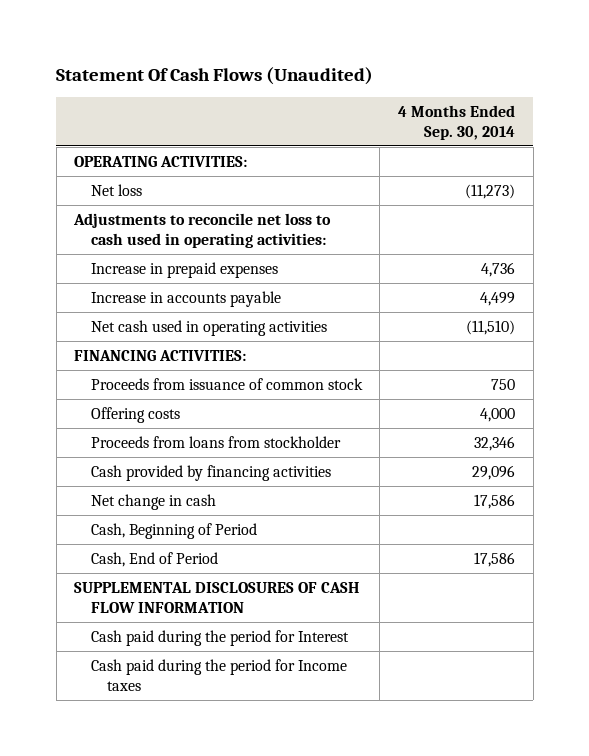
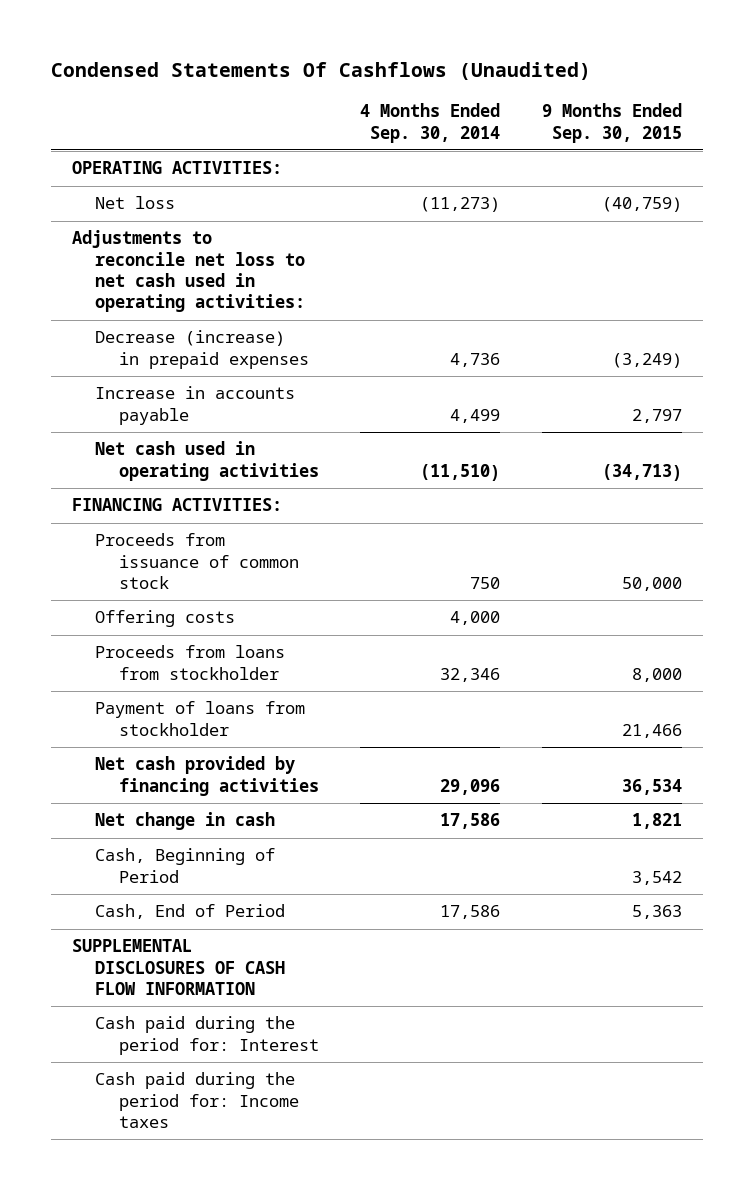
- Statement Of Cash Flows (Unaudited)
+ Condensed Statements Of Cashflows (Unaudited)
- | 4 Months Ended Sep. 30, 2014
+ | 4 Months Ended Sep. 30, 2014 | 9 Months Ended Sep. 30, 2015
- Adjustments to reconcile net loss to cash used in operating activities:
- Increase in prepaid expenses | 4,736
+ Adjustments to reconcile net loss to net cash used in operating activities:
+ Decrease (increase) in prepaid expenses | 4,736 | (3,249)
- Cash provided by financing activities | 29,096
+ Payment of loans from stockholder | | 21,466
+ Net cash provided by financing activities | 29,096 | 36,534
- Cash paid during the period for Interest
- Cash paid during the period for Income taxes
+ Cash paid during the period for: Interest
+ Cash paid during the period for: Income taxes

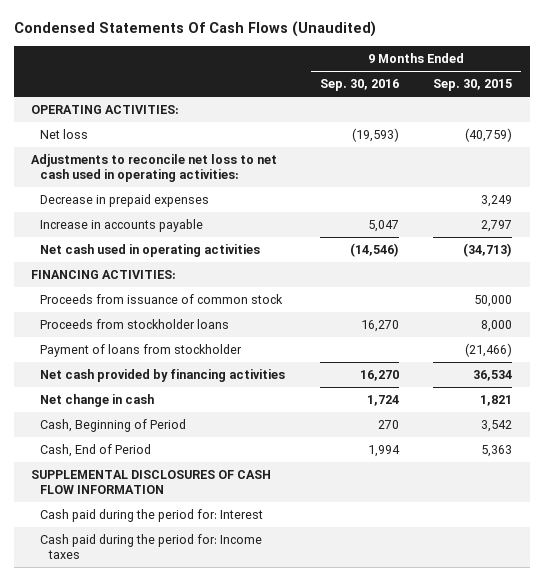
- Condensed Statements Of Cashflows (Unaudited)
+ Condensed Statements Of Cash Flows (Unaudited)
- | 4 Months Ended Sep. 30, 2014 | 9 Months Ended Sep. 30, 2015
+ | 9 Months Ended Sep. 30, 2016 | 9 Months Ended Sep. 30, 2015
- Decrease (increase) in prepaid expenses | 4,736 | (3,249)
+ Decrease in prepaid expenses | | 3,249
- Offering costs | 4,000 |
- Proceeds from loans from stockholder | 32,346 | 8,000
- Payment of loans from stockholder | | 21,466
+ Proceeds from stockholder loans | 16,270 | 8,000
+ Payment of loans from stockholder | | (21,466)

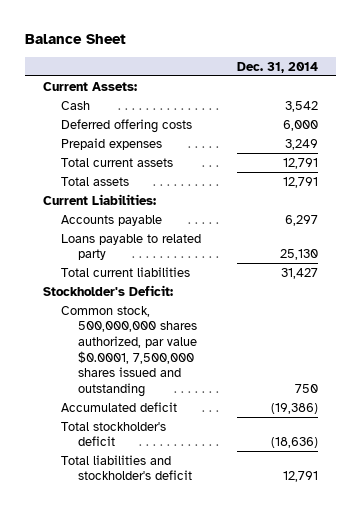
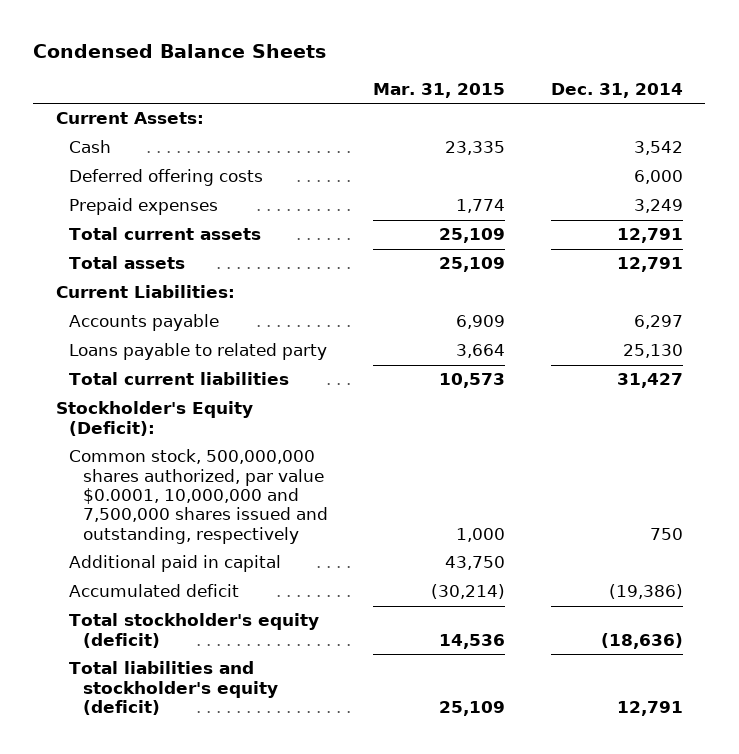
- Balance Sheet
+ Condensed Balance Sheets
- | Dec. 31, 2014
+ | Mar. 31, 2015 | Dec. 31, 2014
- Stockholder's Deficit:
- Common stock, 500,000,000 shares authorized, par value $0.0001, 7,500,000 shares issued and outstanding | 750
+ Stockholder's Equity (Deficit):
+ Common stock, 500,000,000 shares authorized, par value $0.0001, 10,000,000 and 7,500,000 shares issued and outstanding, respectively | 1,000 | 750
+ Additional paid in capital | 43,750 |
- Total stockholder's deficit | (18,636)
- Total liabilities and stockholder's deficit | 12,791
+ Total stockholder's equity (deficit) | 14,536 | (18,636)
+ Total liabilities and stockholder's equity (deficit) | 25,109 | 12,791

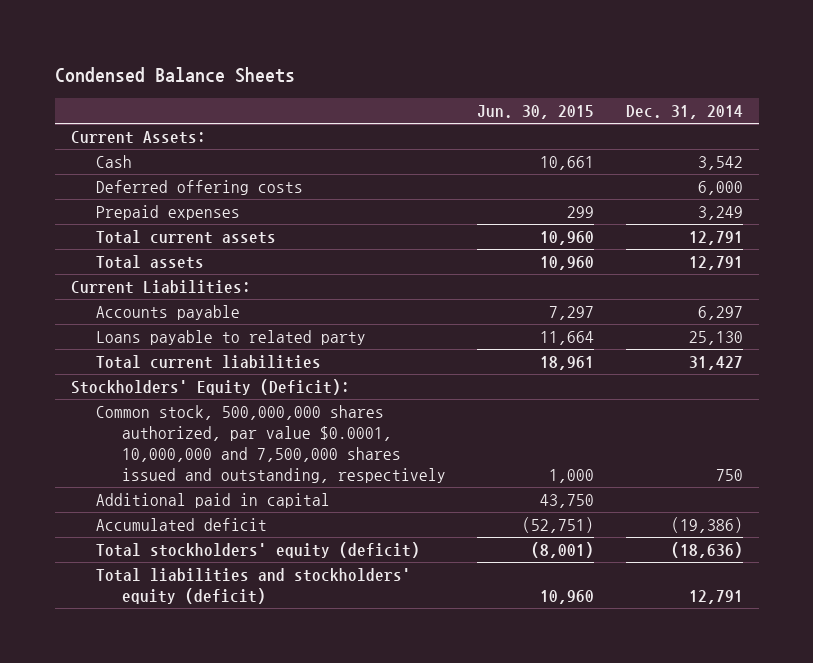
- | Mar. 31, 2015 | Dec. 31, 2014
+ | Jun. 30, 2015 | Dec. 31, 2014
- Stockholder's Equity (Deficit):
+ Stockholders' Equity (Deficit):
- Total stockholder's equity (deficit) | 14,536 | (18,636)
- Total liabilities and stockholder's equity (deficit) | 25,109 | 12,791
+ Total stockholders' equity (deficit) | (8,001) | (18,636)
+ Total liabilities and stockholders' equity (deficit) | 10,960 | 12,791

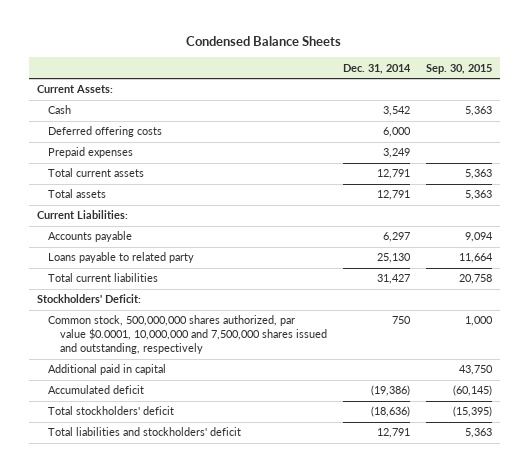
- | Jun. 30, 2015 | Dec. 31, 2014
+ | Dec. 31, 2014 | Sep. 30, 2015
- Stockholders' Equity (Deficit):
+ Stockholders' Deficit:
- Total stockholders' equity (deficit) | (8,001) | (18,636)
- Total liabilities and stockholders' equity (deficit) | 10,960 | 12,791
+ Total stockholders' deficit | (18,636) | (15,395)
+ Total liabilities and stockholders' deficit | 12,791 | 5,363

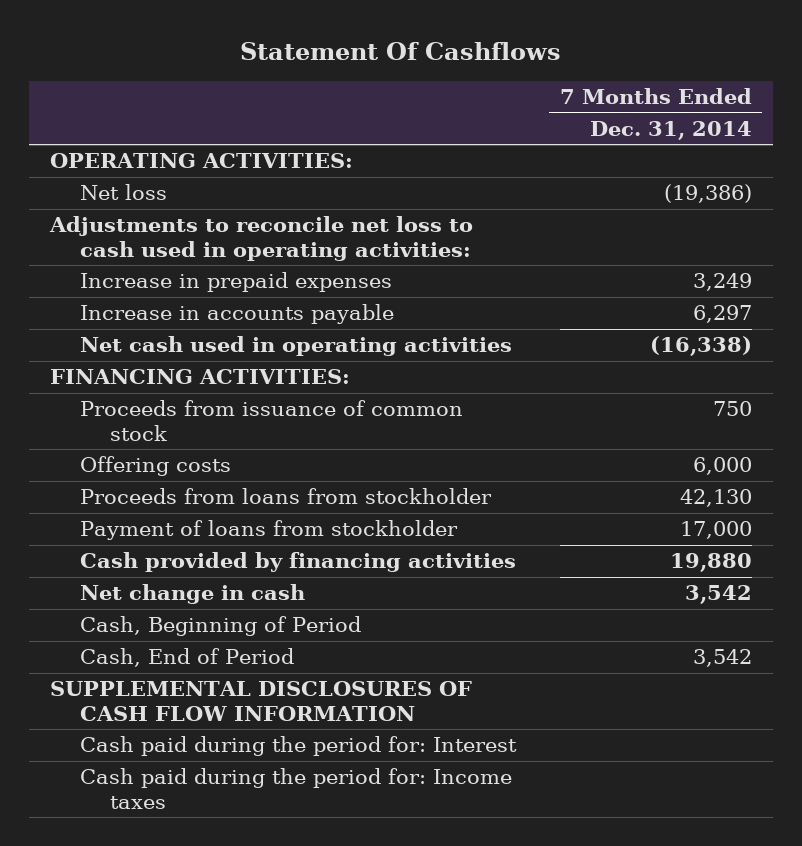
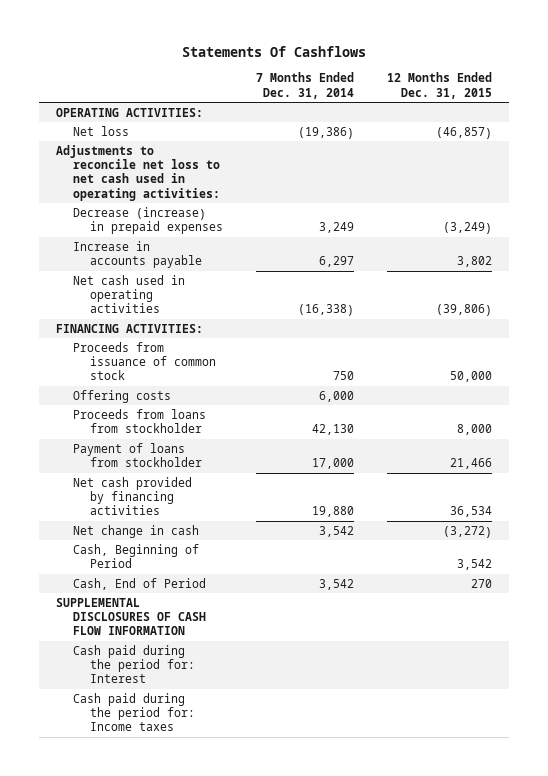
- Statement Of Cashflows
+ Statements Of Cashflows
- | 7 Months Ended Dec. 31, 2014
+ | 7 Months Ended Dec. 31, 2014 | 12 Months Ended Dec. 31, 2015
- Adjustments to reconcile net loss to cash used in operating activities:
- Increase in prepaid expenses | 3,249
+ Adjustments to reconcile net loss to net cash used in operating activities:
+ Decrease (increase) in prepaid expenses | 3,249 | (3,249)
- Cash provided by financing activities | 19,880
+ Net cash provided by financing activities | 19,880 | 36,534

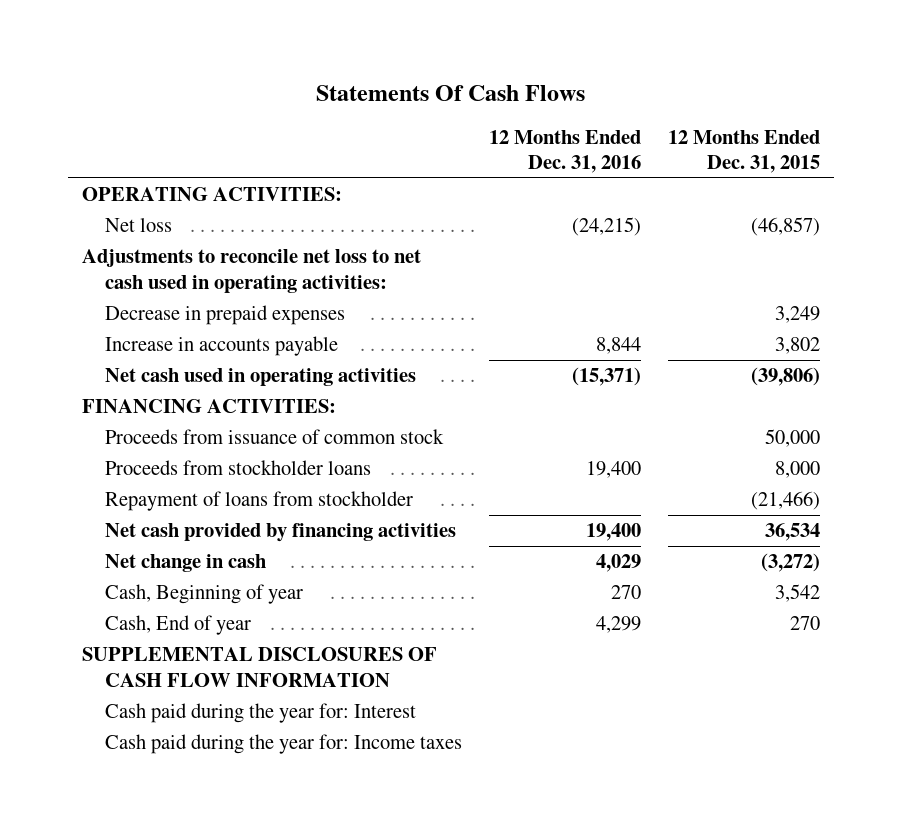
- Statements Of Cashflows
+ Statements Of Cash Flows
- | 7 Months Ended Dec. 31, 2014 | 12 Months Ended Dec. 31, 2015
+ | 12 Months Ended Dec. 31, 2016 | 12 Months Ended Dec. 31, 2015
- Decrease (increase) in prepaid expenses | 3,249 | (3,249)
+ Decrease in prepaid expenses | | 3,249
- Offering costs | 6,000 |
- Proceeds from loans from stockholder | 42,130 | 8,000
- Payment of loans from stockholder | 17,000 | 21,466
+ Proceeds from stockholder loans | 19,400 | 8,000
+ Repayment of loans from stockholder | | (21,466)
- Cash, Beginning of Period | | 3,542
- Cash, End of Period | 3,542 | 270
+ Cash, Beginning of year | 270 | 3,542
+ Cash, End of year | 4,299 | 270
- Cash paid during the period for: Interest
- Cash paid during the period for: Income taxes
+ Cash paid during the year for: Interest
+ Cash paid during the year for: Income taxes

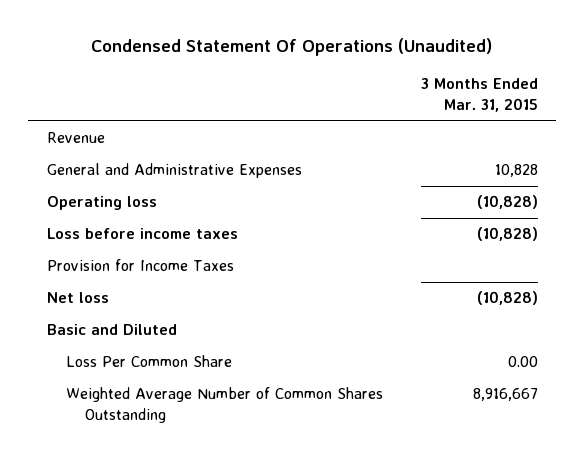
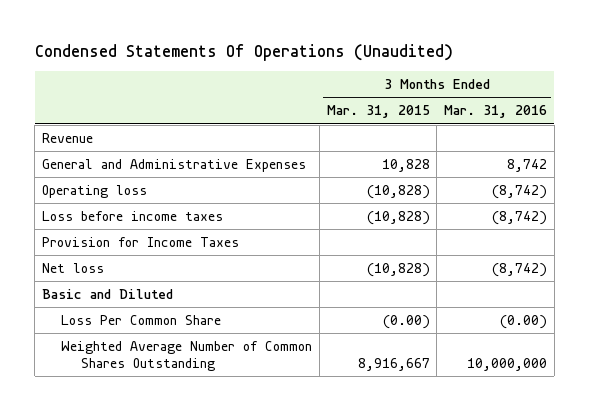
- Condensed Statement Of Operations (Unaudited)
+ Condensed Statements Of Operations (Unaudited)
- | 3 Months Ended Mar. 31, 2015
+ | 3 Months Ended Mar. 31, 2015 | 3 Months Ended Mar. 31, 2016
- Loss Per Common Share | 0.00
+ Loss Per Common Share | (0.00) | (0.00)

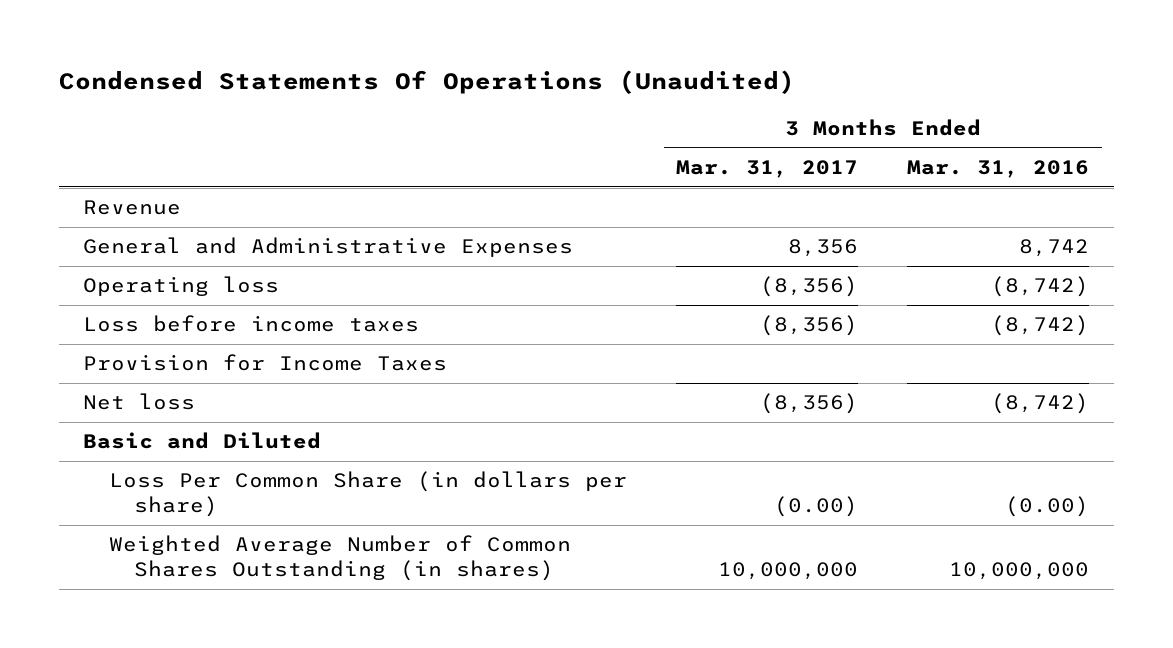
- | 3 Months Ended Mar. 31, 2015 | 3 Months Ended Mar. 31, 2016
+ | 3 Months Ended Mar. 31, 2017 | 3 Months Ended Mar. 31, 2016
- Loss Per Common Share | (0.00) | (0.00)
- Weighted Average Number of Common Shares Outstanding | 8,916,667 | 10,000,000
+ Loss Per Common Share (in dollars per share) | (0.00) | (0.00)
+ Weighted Average Number of Common Shares Outstanding (in shares) | 10,000,000 | 10,000,000

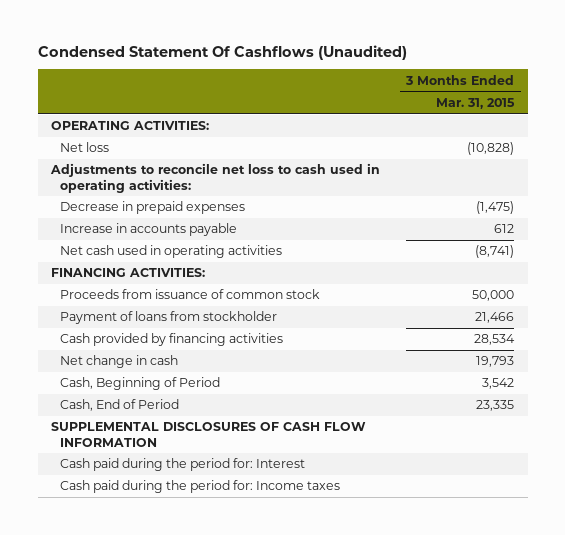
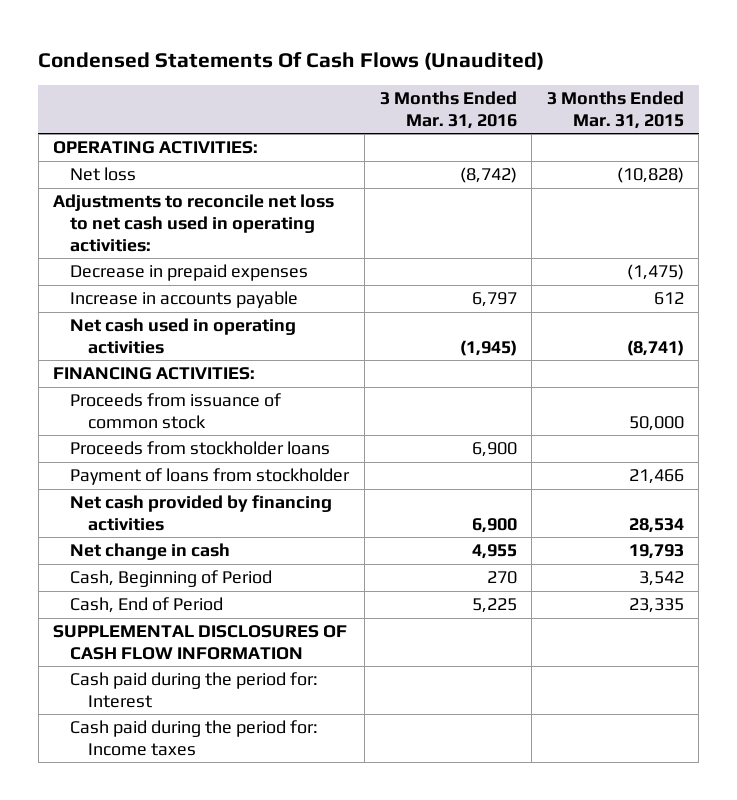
- Condensed Statement Of Cashflows (Unaudited)
+ Condensed Statements Of Cash Flows (Unaudited)
- | 3 Months Ended Mar. 31, 2015
+ | 3 Months Ended Mar. 31, 2016 | 3 Months Ended Mar. 31, 2015
- Adjustments to reconcile net loss to cash used in operating activities:
+ Adjustments to reconcile net loss to net cash used in operating activities:
+ Proceeds from stockholder loans | 6,900 |
- Cash provided by financing activities | 28,534
+ Net cash provided by financing activities | 6,900 | 28,534

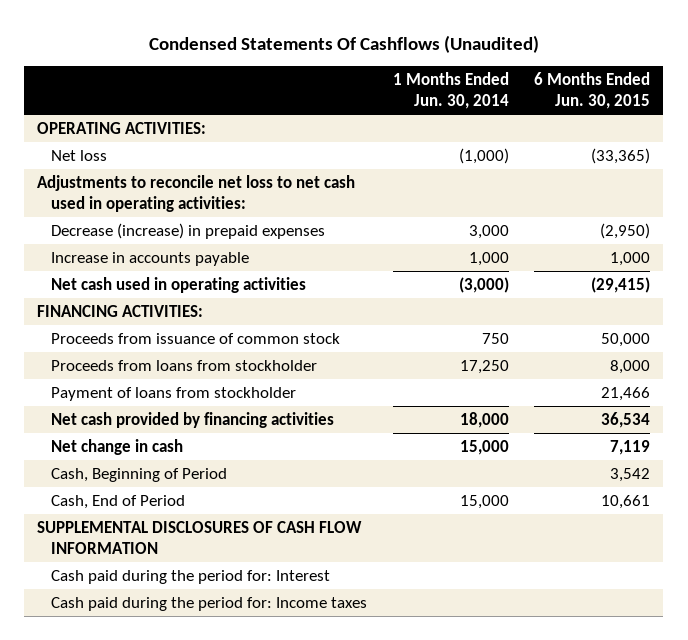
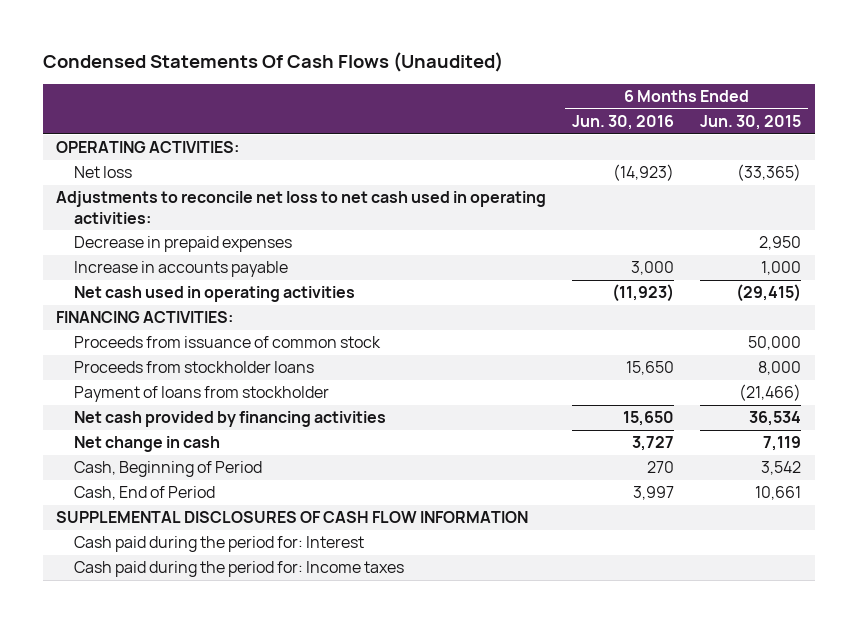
- Condensed Statements Of Cashflows (Unaudited)
+ Condensed Statements Of Cash Flows (Unaudited)
- | 1 Months Ended Jun. 30, 2014 | 6 Months Ended Jun. 30, 2015
+ | 6 Months Ended Jun. 30, 2016 | 6 Months Ended Jun. 30, 2015
- Decrease (increase) in prepaid expenses | 3,000 | (2,950)
+ Decrease in prepaid expenses | | 2,950
- Proceeds from loans from stockholder | 17,250 | 8,000
- Payment of loans from stockholder | | 21,466
+ Proceeds from stockholder loans | 15,650 | 8,000
+ Payment of loans from stockholder | | (21,466)

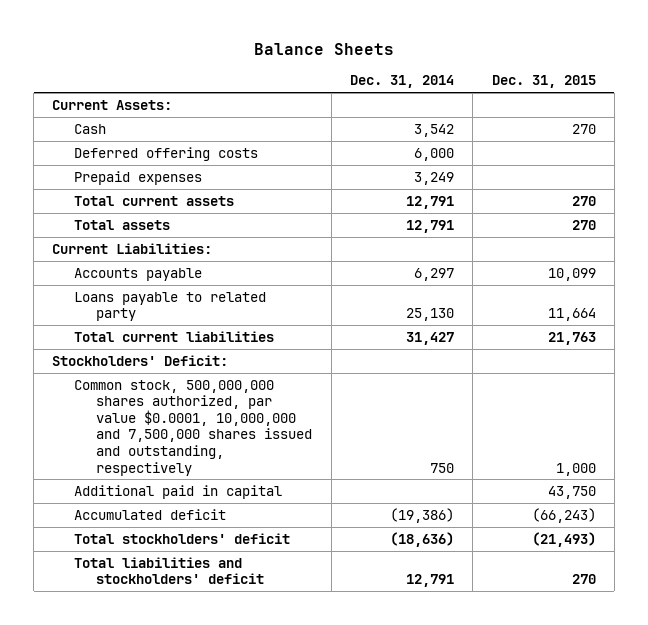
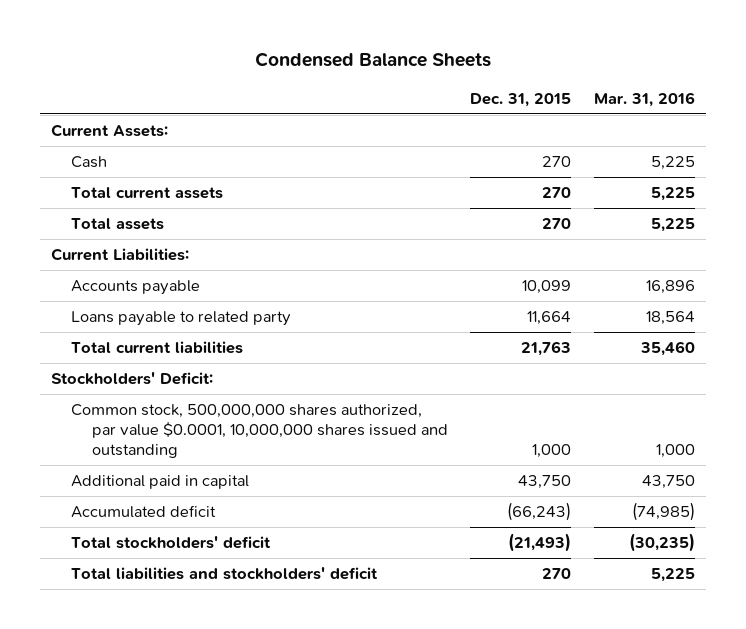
- Balance Sheets
+ Condensed Balance Sheets
- | Dec. 31, 2014 | Dec. 31, 2015
+ | Dec. 31, 2015 | Mar. 31, 2016
- Deferred offering costs | 6,000 |
- Prepaid expenses | 3,249 |
- Common stock, 500,000,000 shares authorized, par value $0.0001, 10,000,000 and 7,500,000 shares issued and outstanding, respectively | 750 | 1,000
+ Common stock, 500,000,000 shares authorized, par value $0.0001, 10,000,000 shares issued and outstanding | 1,000 | 1,000

